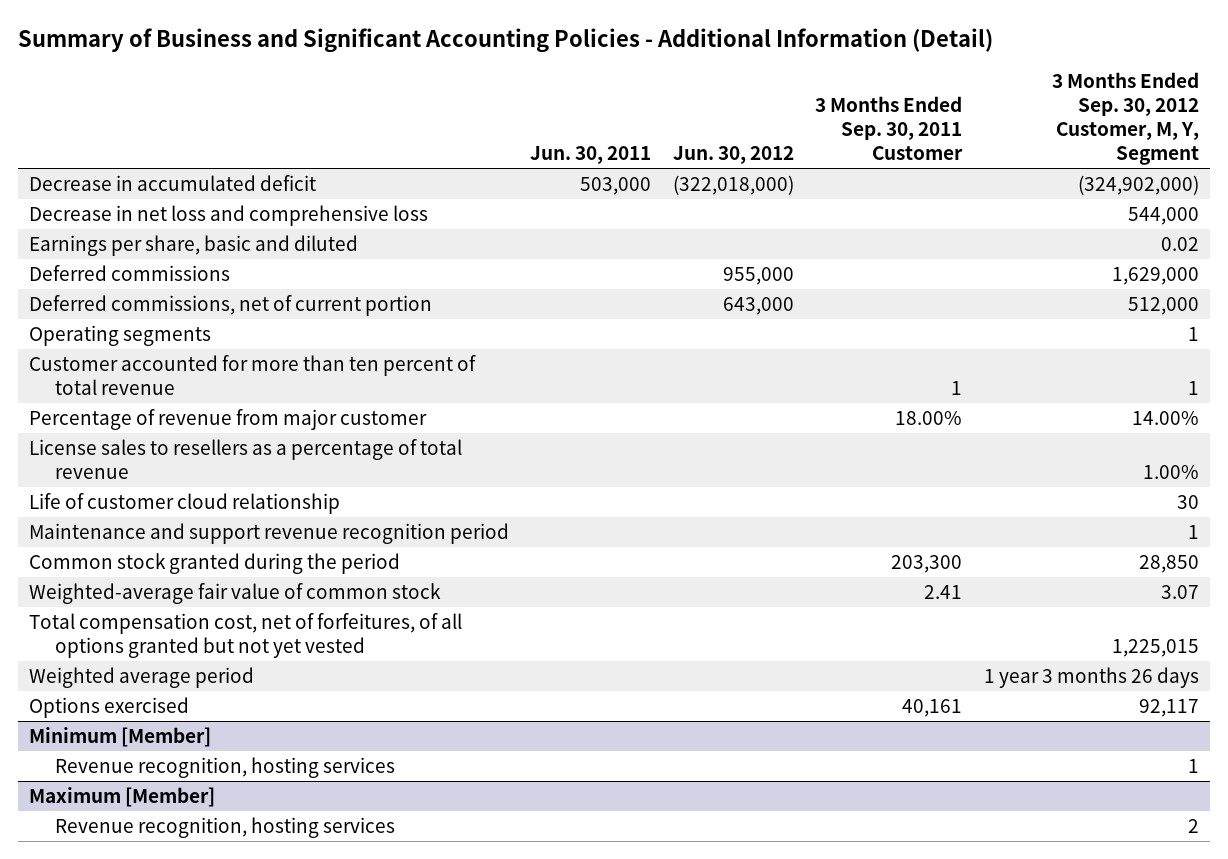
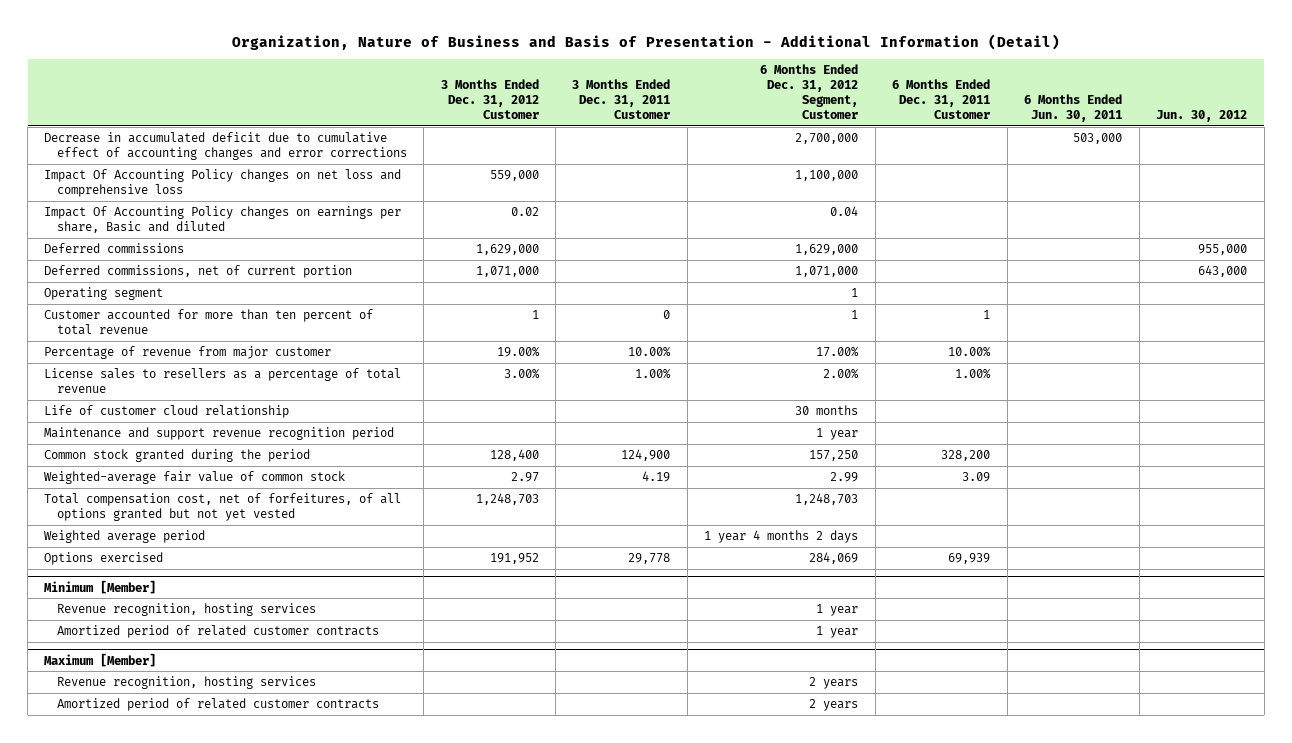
- Summary of Business and Significant Accounting Policies - Additional Information (Detail)
+ Organization, Nature of Business and Basis of Presentation - Additional Information (Detail)
- | Jun. 30, 2011 | Jun. 30, 2012 | 3 Months Ended Sep. 30, 2011 Customer | 3 Months Ended Sep. 30, 2012 Customer, M, Y, Segment
+ | 3 Months Ended Dec. 31, 2012 Customer | 3 Months Ended Dec. 31, 2011 Customer | 6 Months Ended Dec. 31, 2012 Segment, Customer | 6 Months Ended Dec. 31, 2011 Customer | 6 Months Ended Jun. 30, 2011 | Jun. 30, 2012
- Decrease in accumulated deficit | 503,000 | (322,018,000) | | (324,902,000)
- Decrease in net loss and comprehensive loss | | | | 544,000
- Earnings per share, basic and diluted | | | | 0.02
+ Decrease in accumulated deficit due to cumulative effect of accounting changes and error corrections | | | 2,700,000 | | 503,000 |
+ Impact Of Accounting Policy changes on net loss and comprehensive loss | 559,000 | | 1,100,000 | | |
+ Impact Of Accounting Policy changes on earnings per share, Basic and diluted | 0.02 | | 0.04 | | |
- Operating segments | | | | 1
+ Operating segment | | | 1 | | |
@ Minimum [Member]
+ Amortized period of related customer contracts | | | 1 year | | |
@ Maximum [Member]
+ Amortized period of related customer contracts | | | 2 years | | |

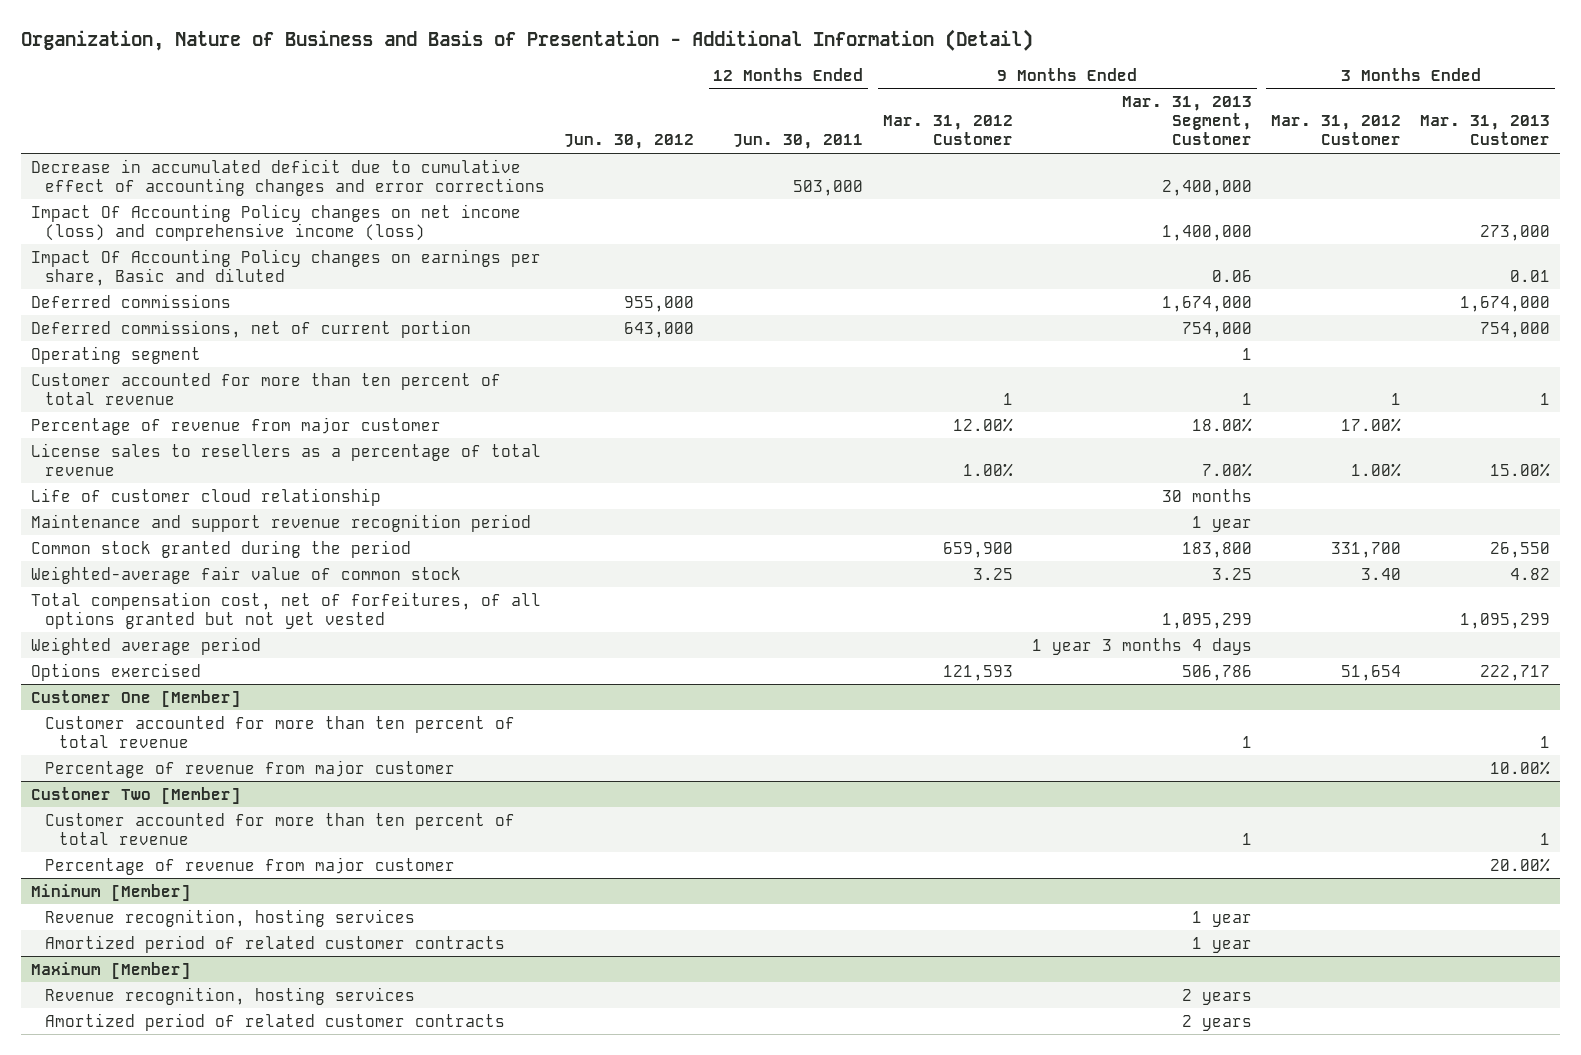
- | 3 Months Ended Dec. 31, 2012 Customer | 3 Months Ended Dec. 31, 2011 Customer | 6 Months Ended Dec. 31, 2012 Segment, Customer | 6 Months Ended Dec. 31, 2011 Customer | 6 Months Ended Jun. 30, 2011 | Jun. 30, 2012
+ | Jun. 30, 2012 | 12 Months Ended Jun. 30, 2011 | 9 Months Ended Mar. 31, 2012 Customer | 9 Months Ended Mar. 31, 2013 Segment, Customer | 3 Months Ended Mar. 31, 2012 Customer | 3 Months Ended Mar. 31, 2013 Customer
- Impact Of Accounting Policy changes on net loss and comprehensive loss | 559,000 | | 1,100,000 | | |
+ Impact Of Accounting Policy changes on net income (loss) and comprehensive income (loss) | | | | 1,400,000 | | 273,000
+ Customer One [Member]
+ Customer accounted for more than ten percent of total revenue | | | | 1 | | 1
+ Percentage of revenue from major customer | | | | | | 10.00%
+ Customer Two [Member]
+ Customer accounted for more than ten percent of total revenue | | | | 1 | | 1
+ Percentage of revenue from major customer | | | | | | 20.00%

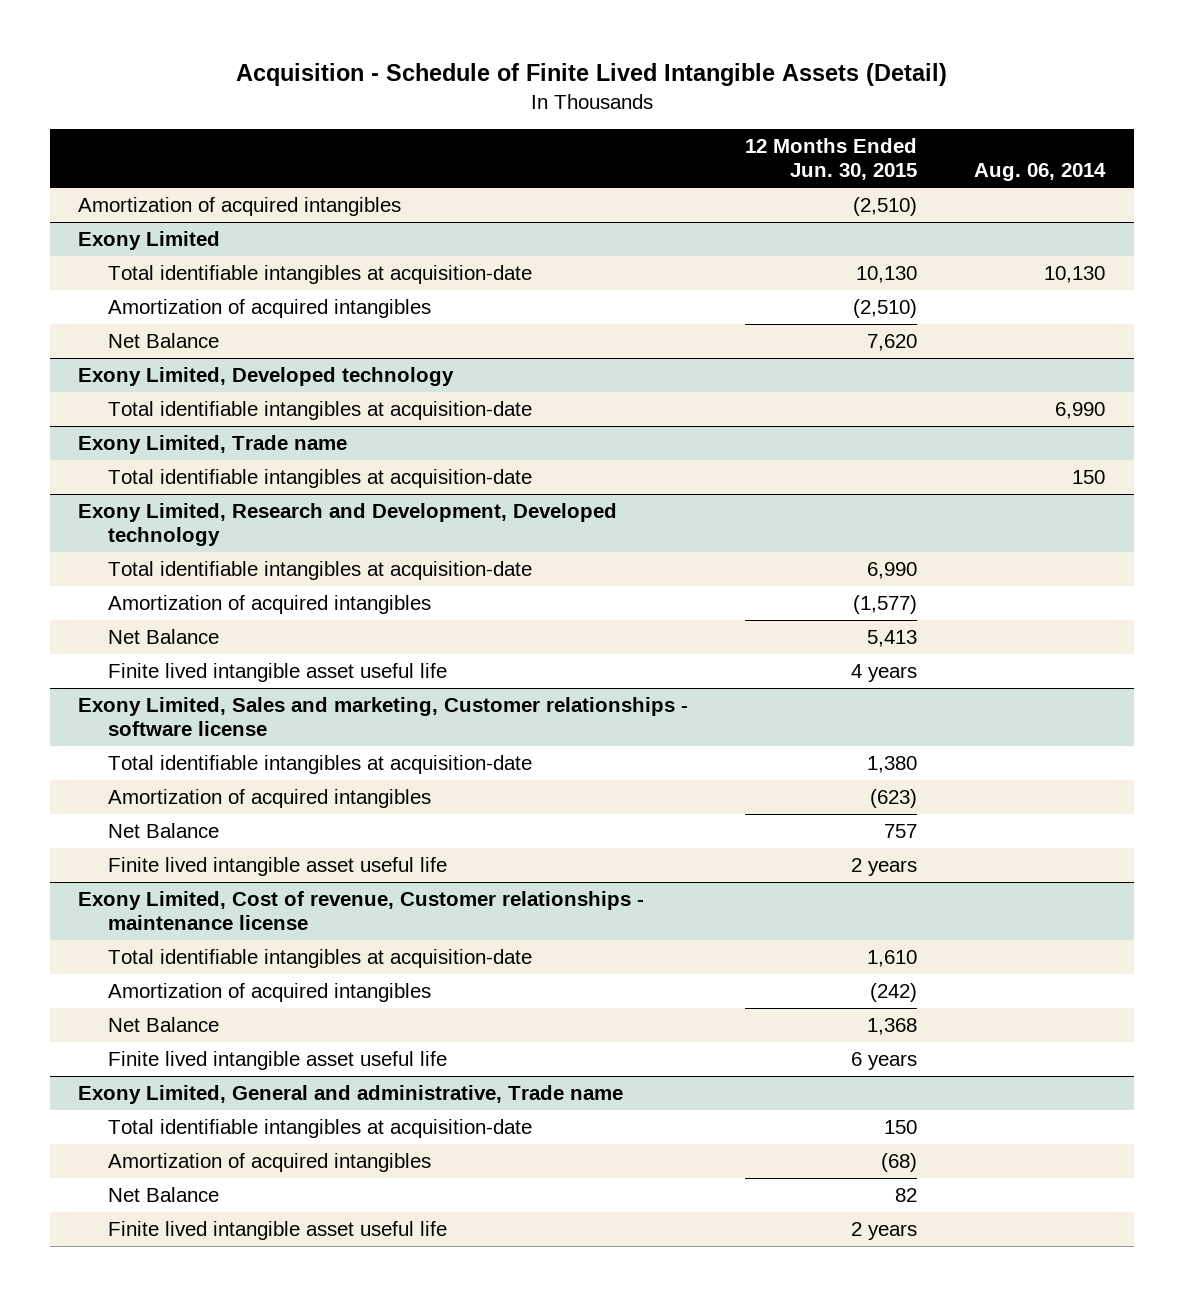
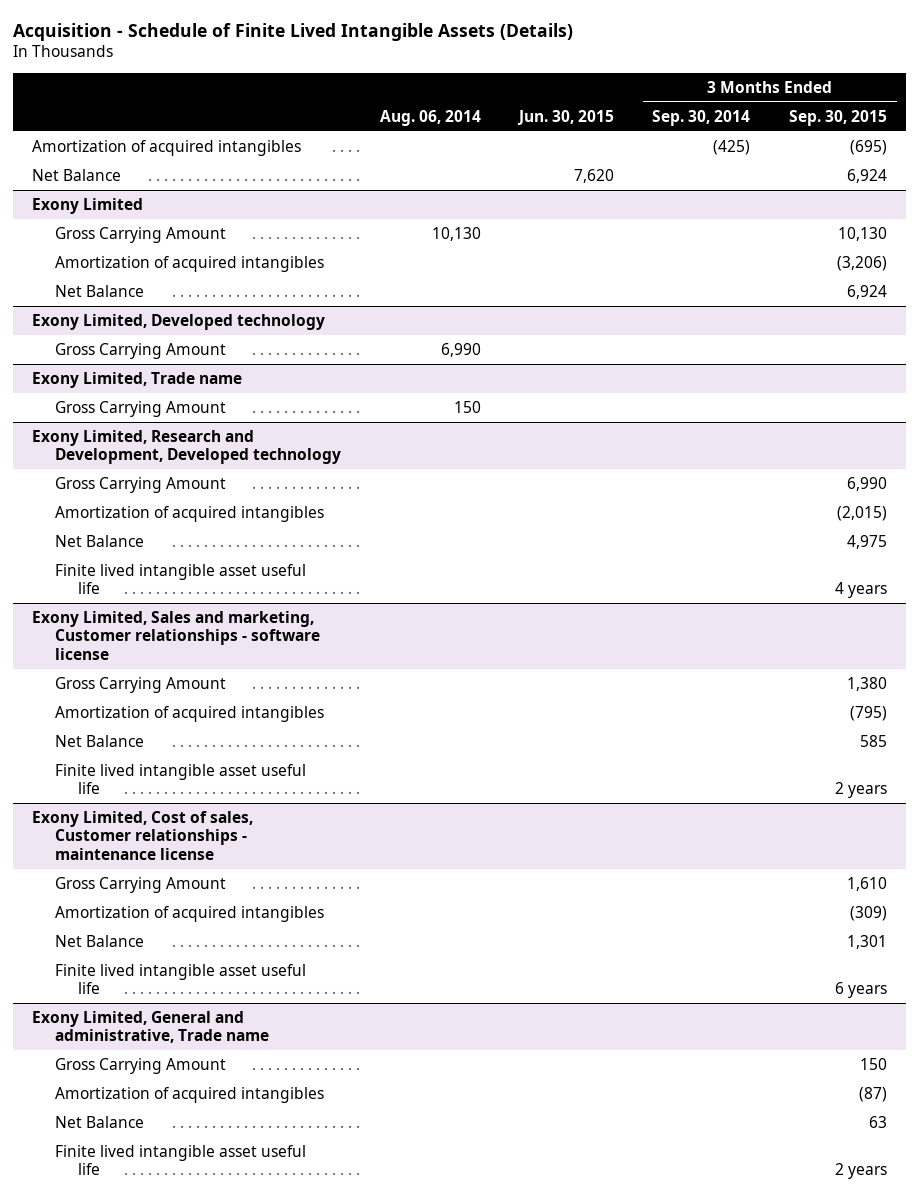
- Acquisition - Schedule of Finite Lived Intangible Assets (Detail)
+ Acquisition - Schedule of Finite Lived Intangible Assets (Details)
- | 12 Months Ended Jun. 30, 2015 | Aug. 06, 2014
+ | Aug. 06, 2014 | Jun. 30, 2015 | 3 Months Ended Sep. 30, 2014 | 3 Months Ended Sep. 30, 2015
+ Net Balance | | 7,620 | | 6,924
@ Exony Limited
- Total identifiable intangibles at acquisition-date | 10,130 | 10,130
+ Gross Carrying Amount | 10,130 | | | 10,130
@ Exony Limited, Developed technology
- Total identifiable intangibles at acquisition-date | | 6,990
+ Gross Carrying Amount | 6,990 | | |
@ Exony Limited, Trade name
- Total identifiable intangibles at acquisition-date | | 150
+ Gross Carrying Amount | 150 | | |
@ Exony Limited, Research and Development, Developed technology
- Total identifiable intangibles at acquisition-date | 6,990 |
+ Gross Carrying Amount | | | | 6,990
@ Exony Limited, Sales and marketing, Customer relationships - software license
- Total identifiable intangibles at acquisition-date | 1,380 |
+ Gross Carrying Amount | | | | 1,380
- Exony Limited, Cost of revenue, Customer relationships - maintenance license
- Total identifiable intangibles at acquisition-date | 1,610 |
+ Exony Limited, Cost of sales, Customer relationships - maintenance license
+ Gross Carrying Amount | | | | 1,610
@ Exony Limited, General and administrative, Trade name
- Total identifiable intangibles at acquisition-date | 150 |
+ Gross Carrying Amount | | | | 150

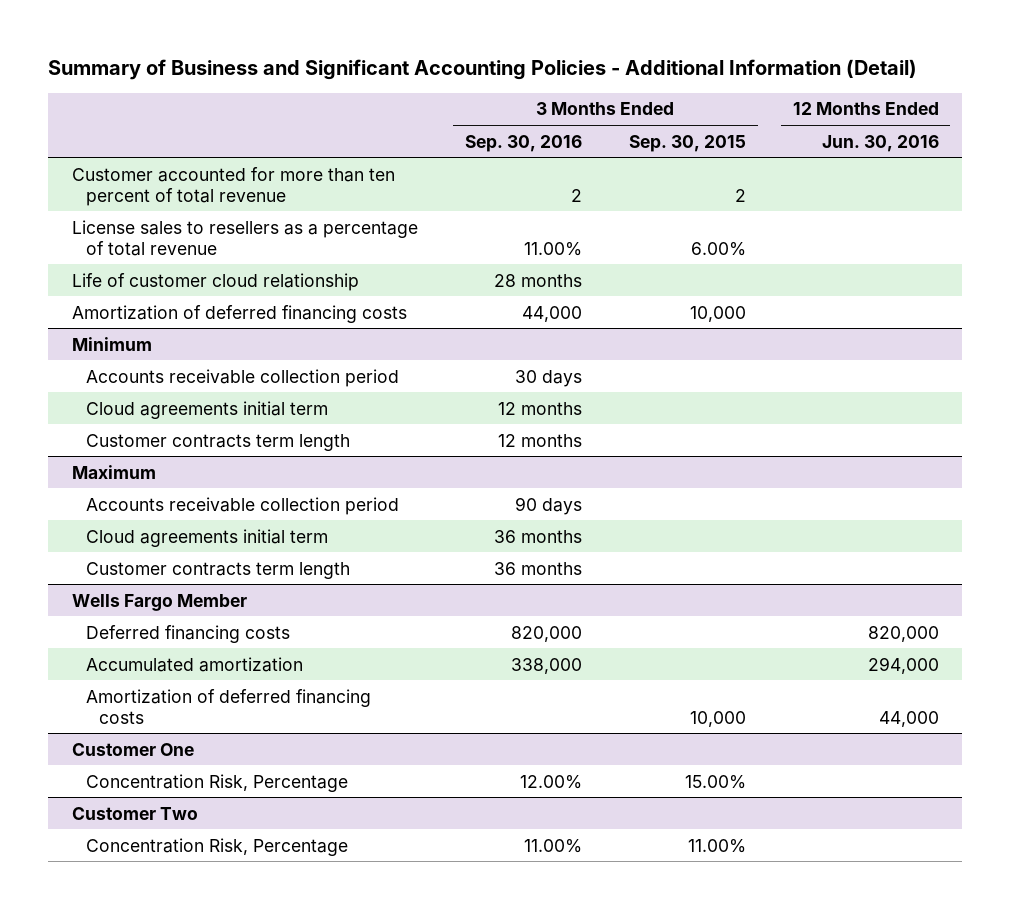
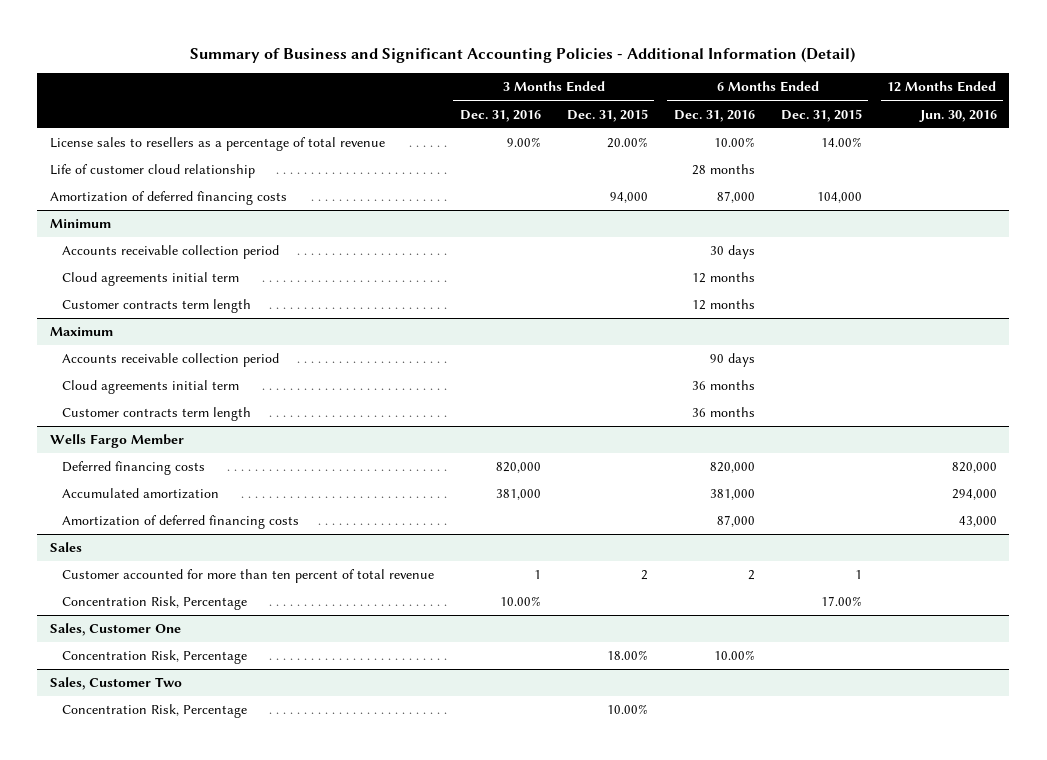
- | 3 Months Ended Sep. 30, 2016 | 3 Months Ended Sep. 30, 2015 | 12 Months Ended Jun. 30, 2016
+ | 3 Months Ended Dec. 31, 2016 | 3 Months Ended Dec. 31, 2015 | 6 Months Ended Dec. 31, 2016 | 6 Months Ended Dec. 31, 2015 | 12 Months Ended Jun. 30, 2016
- Customer accounted for more than ten percent of total revenue | 2 | 2 |
@ Wells Fargo Member
- Amortization of deferred financing costs | | 10,000 | 44,000
- Customer One
@ Wells Fargo Member
+ Amortization of deferred financing costs | | | 87,000 | | 43,000
+ Sales
+ Customer accounted for more than ten percent of total revenue | 1 | 2 | 2 | 1 |
+ Concentration Risk, Percentage | 10.00% | | | 17.00% |
+ Sales, Customer One
- Customer Two
+ Sales, Customer Two

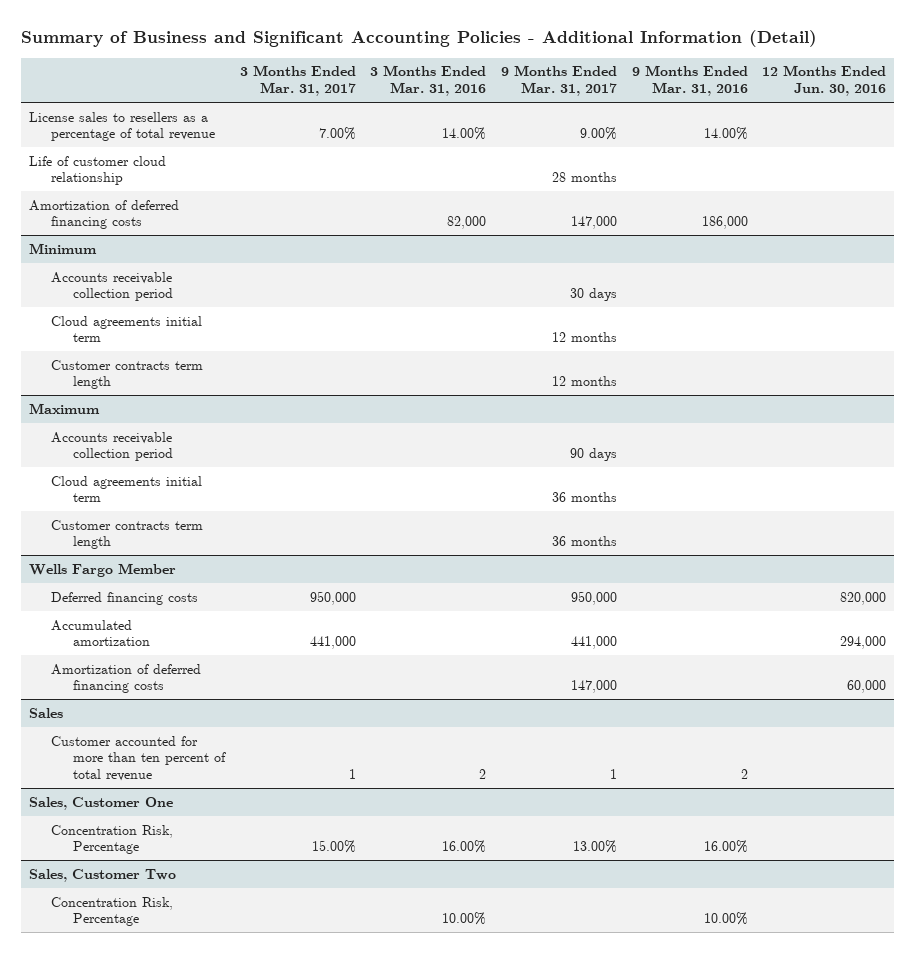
- | 3 Months Ended Dec. 31, 2016 | 3 Months Ended Dec. 31, 2015 | 6 Months Ended Dec. 31, 2016 | 6 Months Ended Dec. 31, 2015 | 12 Months Ended Jun. 30, 2016
+ | 3 Months Ended Mar. 31, 2017 | 3 Months Ended Mar. 31, 2016 | 9 Months Ended Mar. 31, 2017 | 9 Months Ended Mar. 31, 2016 | 12 Months Ended Jun. 30, 2016
@ Wells Fargo Member
- Amortization of deferred financing costs | | | 87,000 | | 43,000
+ Amortization of deferred financing costs | | | 147,000 | | 60,000
@ Sales
- Concentration Risk, Percentage | 10.00% | | | 17.00% |

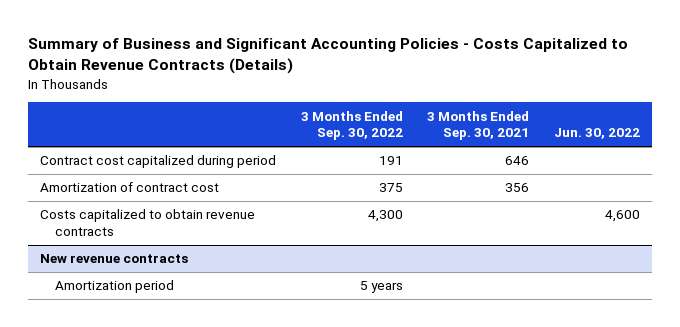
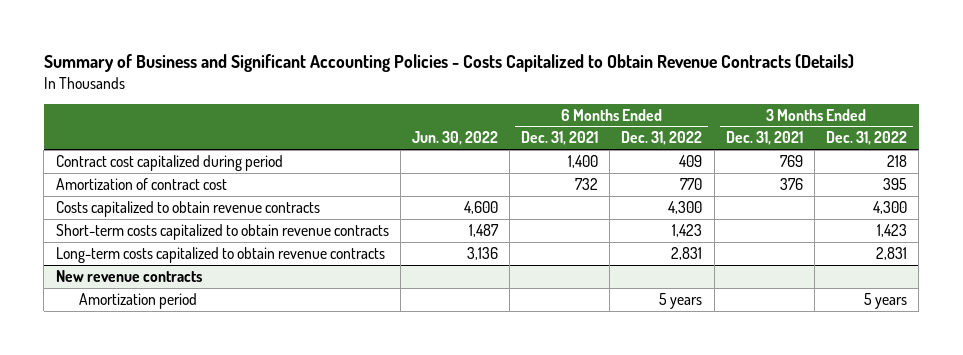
- | 3 Months Ended Sep. 30, 2022 | 3 Months Ended Sep. 30, 2021 | Jun. 30, 2022
+ | Jun. 30, 2022 | 6 Months Ended Dec. 31, 2021 | 6 Months Ended Dec. 31, 2022 | 3 Months Ended Dec. 31, 2021 | 3 Months Ended Dec. 31, 2022
+ Short-term costs capitalized to obtain revenue contracts | 1,487 | | 1,423 | | 1,423
+ Long-term costs capitalized to obtain revenue contracts | 3,136 | | 2,831 | | 2,831

